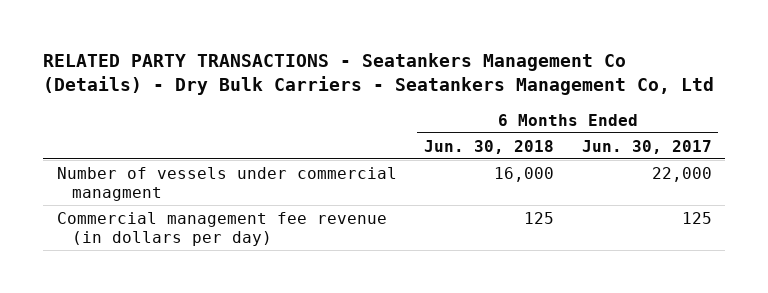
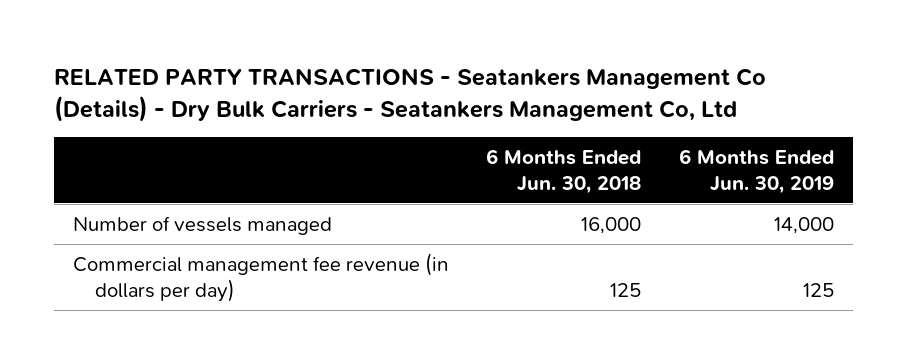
- | 6 Months Ended Jun. 30, 2018 | 6 Months Ended Jun. 30, 2017
+ | 6 Months Ended Jun. 30, 2018 | 6 Months Ended Jun. 30, 2019
- Number of vessels under commercial managment | 16,000 | 22,000
+ Number of vessels managed | 16,000 | 14,000

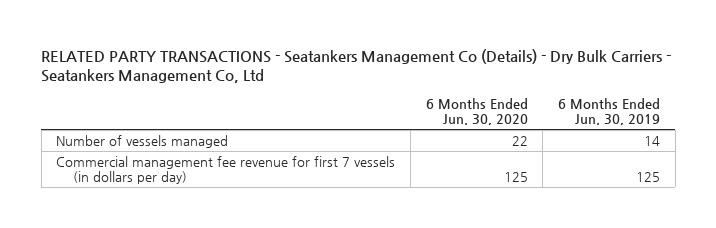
- | 6 Months Ended Jun. 30, 2018 | 6 Months Ended Jun. 30, 2019
+ | 6 Months Ended Jun. 30, 2020 | 6 Months Ended Jun. 30, 2019
- Number of vessels managed | 16,000 | 14,000
- Commercial management fee revenue (in dollars per day) | 125 | 125
+ Number of vessels managed | 22 | 14
+ Commercial management fee revenue for first 7 vessels (in dollars per day) | 125 | 125

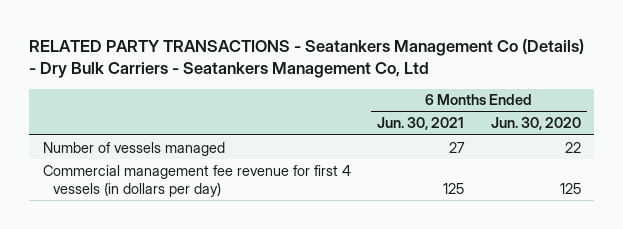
- | 6 Months Ended Jun. 30, 2020 | 6 Months Ended Jun. 30, 2019
+ | 6 Months Ended Jun. 30, 2021 | 6 Months Ended Jun. 30, 2020
- Commercial management fee revenue for first 7 vessels (in dollars per day) | 125 | 125
+ Commercial management fee revenue for first 4 vessels (in dollars per day) | 125 | 125

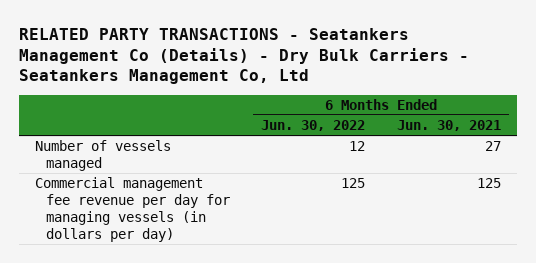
- | 6 Months Ended Jun. 30, 2021 | 6 Months Ended Jun. 30, 2020
+ | 6 Months Ended Jun. 30, 2022 | 6 Months Ended Jun. 30, 2021
- Commercial management fee revenue for first 4 vessels (in dollars per day) | 125 | 125
+ Commercial management fee revenue per day for managing vessels (in dollars per day) | 125 | 125

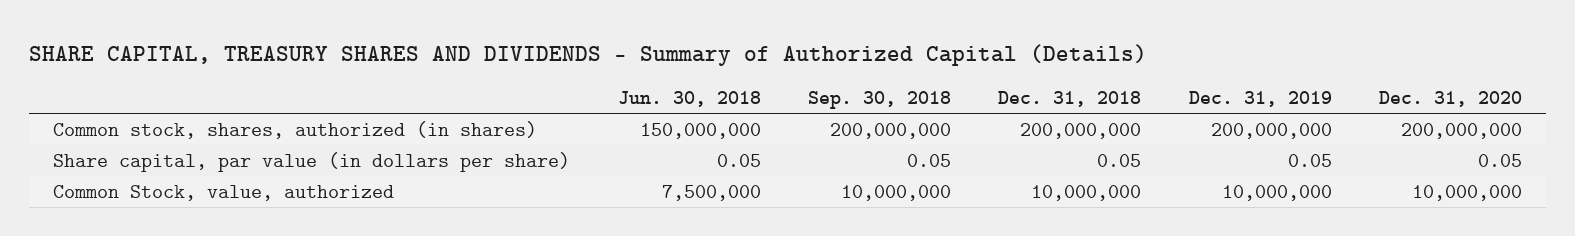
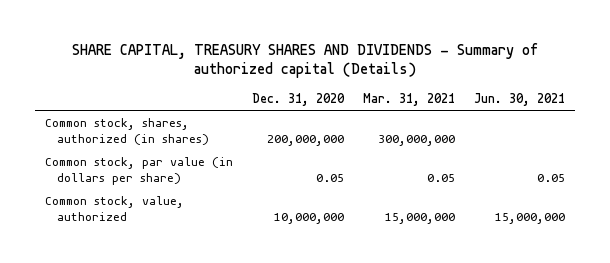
- SHARE CAPITAL, TREASURY SHARES AND DIVIDENDS - Summary of Authorized Capital (Details)
+ SHARE CAPITAL, TREASURY SHARES AND DIVIDENDS - Summary of authorized capital (Details)
- | Jun. 30, 2018 | Sep. 30, 2018 | Dec. 31, 2018 | Dec. 31, 2019 | Dec. 31, 2020
+ | Dec. 31, 2020 | Mar. 31, 2021 | Jun. 30, 2021
- Share capital, par value (in dollars per share) | 0.05 | 0.05 | 0.05 | 0.05 | 0.05
- Common Stock, value, authorized | 7,500,000 | 10,000,000 | 10,000,000 | 10,000,000 | 10,000,000
+ Common stock, par value (in dollars per share) | 0.05 | 0.05 | 0.05
+ Common stock, value, authorized | 10,000,000 | 15,000,000 | 15,000,000

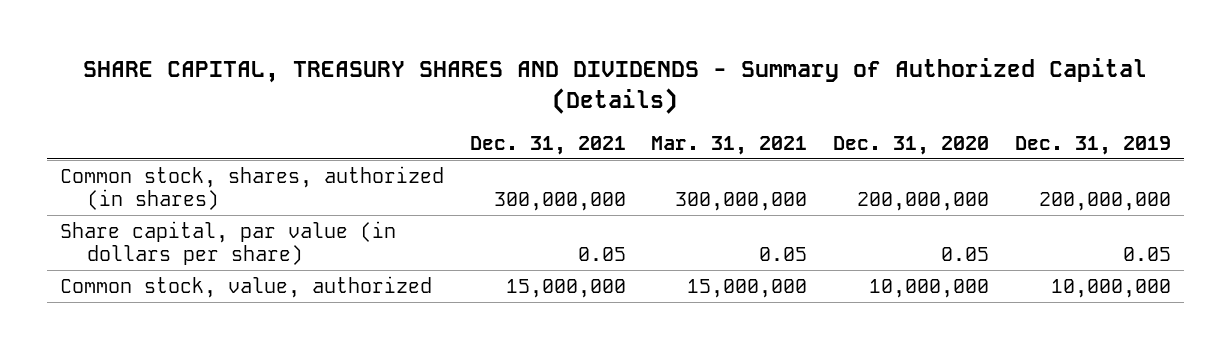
- SHARE CAPITAL, TREASURY SHARES AND DIVIDENDS - Summary of authorized capital (Details)
+ SHARE CAPITAL, TREASURY SHARES AND DIVIDENDS - Summary of Authorized Capital (Details)
- | Dec. 31, 2020 | Mar. 31, 2021 | Jun. 30, 2021
+ | Dec. 31, 2021 | Mar. 31, 2021 | Dec. 31, 2020 | Dec. 31, 2019
- Common stock, par value (in dollars per share) | 0.05 | 0.05 | 0.05
+ Share capital, par value (in dollars per share) | 0.05 | 0.05 | 0.05 | 0.05

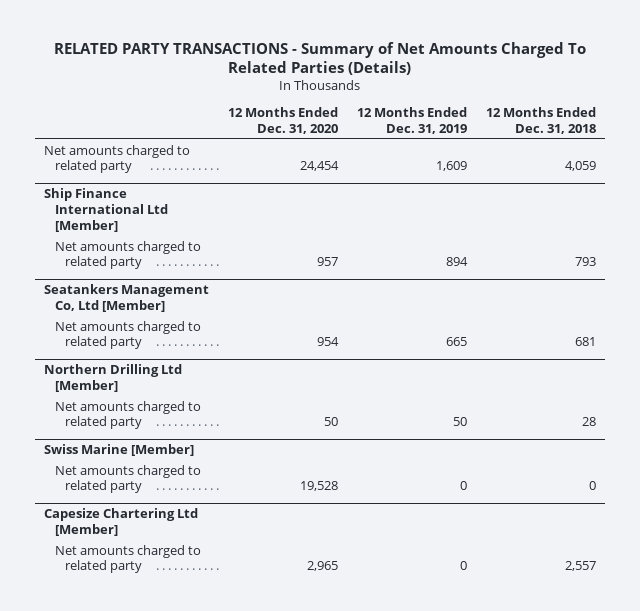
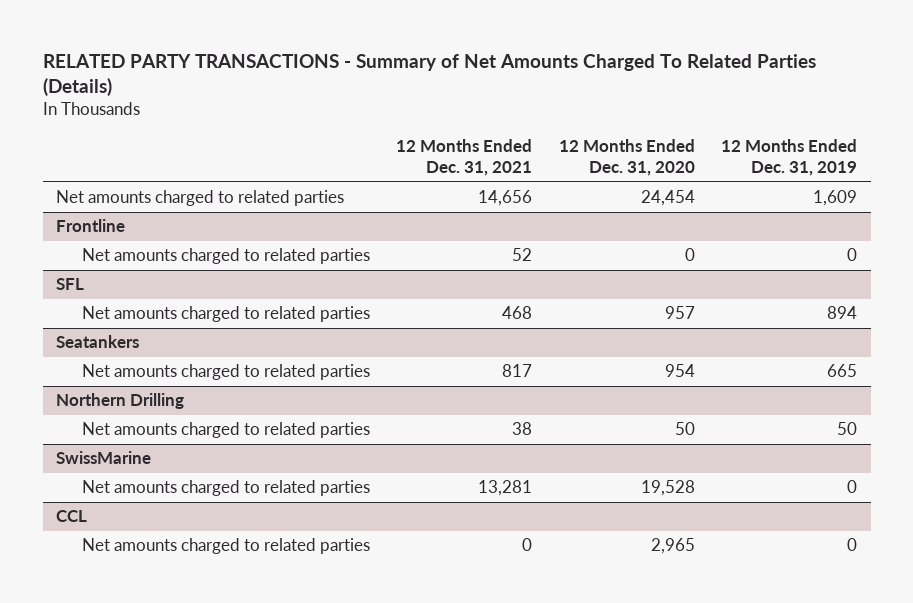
- | 12 Months Ended Dec. 31, 2020 | 12 Months Ended Dec. 31, 2019 | 12 Months Ended Dec. 31, 2018
+ | 12 Months Ended Dec. 31, 2021 | 12 Months Ended Dec. 31, 2020 | 12 Months Ended Dec. 31, 2019
- Net amounts charged to related party | 24,454 | 1,609 | 4,059
- Ship Finance International Ltd [Member]
- Net amounts charged to related party | 957 | 894 | 793
- Seatankers Management Co, Ltd [Member]
- Net amounts charged to related party | 954 | 665 | 681
- Northern Drilling Ltd [Member]
- Net amounts charged to related party | 50 | 50 | 28
- Swiss Marine [Member]
- Net amounts charged to related party | 19,528 | 0 | 0
- Capesize Chartering Ltd [Member]
- Net amounts charged to related party | 2,965 | 0 | 2,557
+ Net amounts charged to related parties | 14,656 | 24,454 | 1,609
+ Frontline
+ Net amounts charged to related parties | 52 | 0 | 0
+ SFL
+ Net amounts charged to related parties | 468 | 957 | 894
+ Seatankers
+ Net amounts charged to related parties | 817 | 954 | 665
+ Northern Drilling
+ Net amounts charged to related parties | 38 | 50 | 50
+ SwissMarine
+ Net amounts charged to related parties | 13,281 | 19,528 | 0
+ CCL
+ Net amounts charged to related parties | 0 | 2,965 | 0

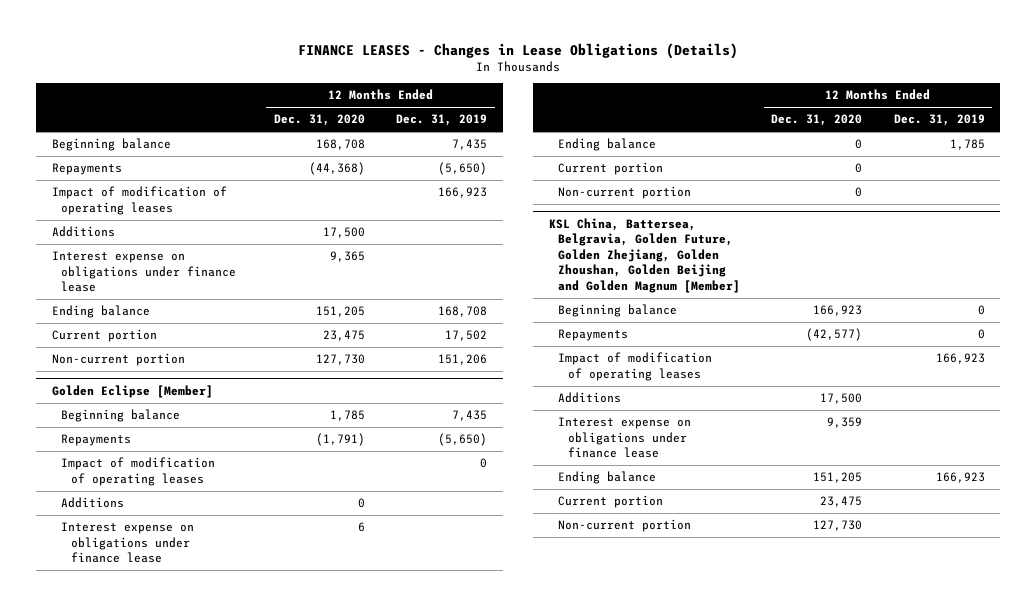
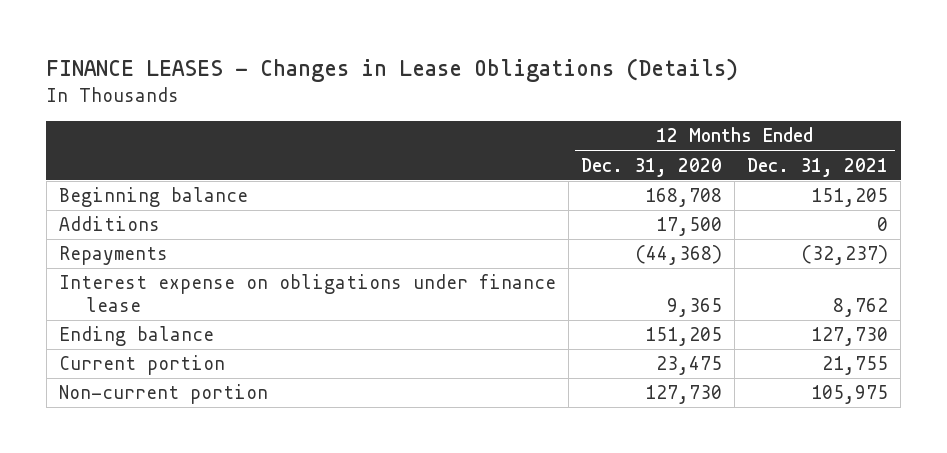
- | 12 Months Ended Dec. 31, 2020 | 12 Months Ended Dec. 31, 2019
+ | 12 Months Ended Dec. 31, 2020 | 12 Months Ended Dec. 31, 2021
- Impact of modification of operating leases | | 166,923
moved down: Repayments | (44,368) | (32,237)
- Golden Eclipse [Member]
- Beginning balance | 1,785 | 7,435
- Repayments | (1,791) | (5,650)
- Impact of modification of operating leases | | 0
- Additions | 0 |
- Interest expense on obligations under finance lease | 6 |
- Ending balance | 0 | 1,785
- Current portion | 0 |
- Non-current portion | 0 |
- KSL China, Battersea, Belgravia, Golden Future, Golden Zhejiang, Golden Zhoushan, Golden Beijing and Golden Magnum [Member]
- Beginning balance | 166,923 | 0
- Repayments | (42,577) | 0
- Impact of modification of operating leases | | 166,923
- Additions | 17,500 |
- Interest expense on obligations under finance lease | 9,359 |
- Ending balance | 151,205 | 166,923
- Current portion | 23,475 |
- Non-current portion | 127,730 |

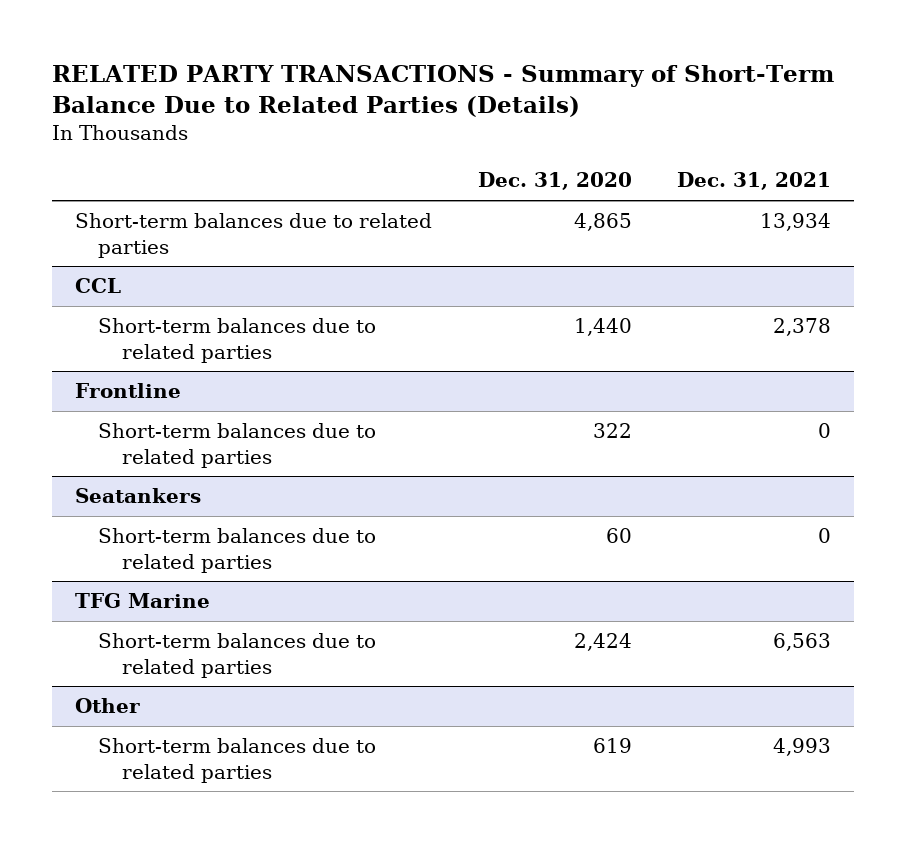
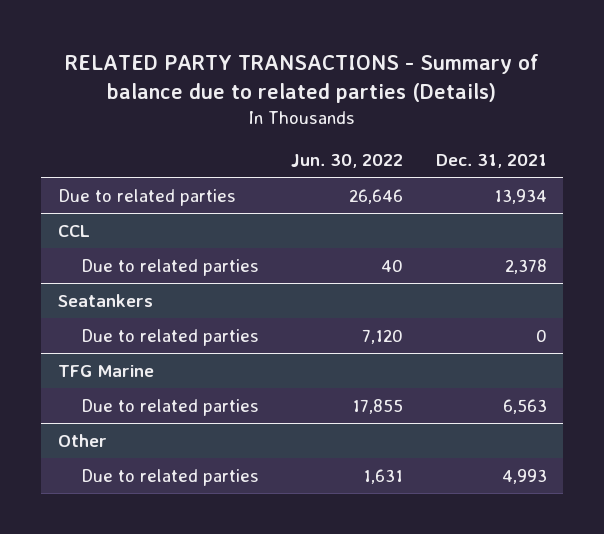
- RELATED PARTY TRANSACTIONS - Summary of Short-Term Balance Due to Related Parties (Details)
+ RELATED PARTY TRANSACTIONS - Summary of balance due to related parties (Details)
- | Dec. 31, 2020 | Dec. 31, 2021
+ | Jun. 30, 2022 | Dec. 31, 2021
- Short-term balances due to related parties | 4,865 | 13,934
+ Due to related parties | 26,646 | 13,934
@ CCL
- Short-term balances due to related parties | 1,440 | 2,378
- Frontline
- Short-term balances due to related parties | 322 | 0
@ CCL
+ Due to related parties | 40 | 2,378
@ Seatankers
- Short-term balances due to related parties | 60 | 0
+ Due to related parties | 7,120 | 0
@ TFG Marine
- Short-term balances due to related parties | 2,424 | 6,563
+ Due to related parties | 17,855 | 6,563
@ Other
- Short-term balances due to related parties | 619 | 4,993
+ Due to related parties | 1,631 | 4,993

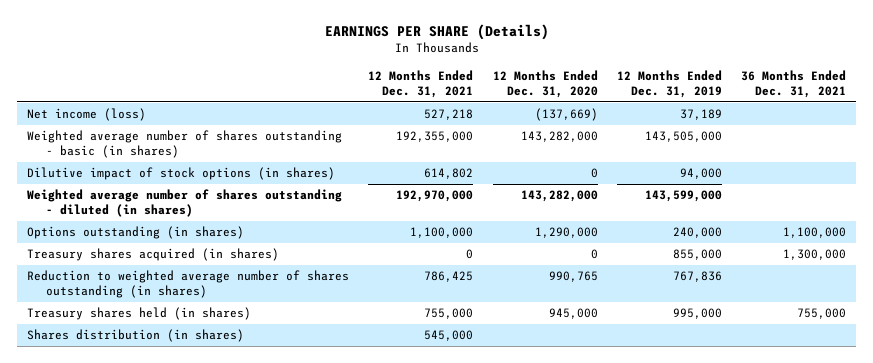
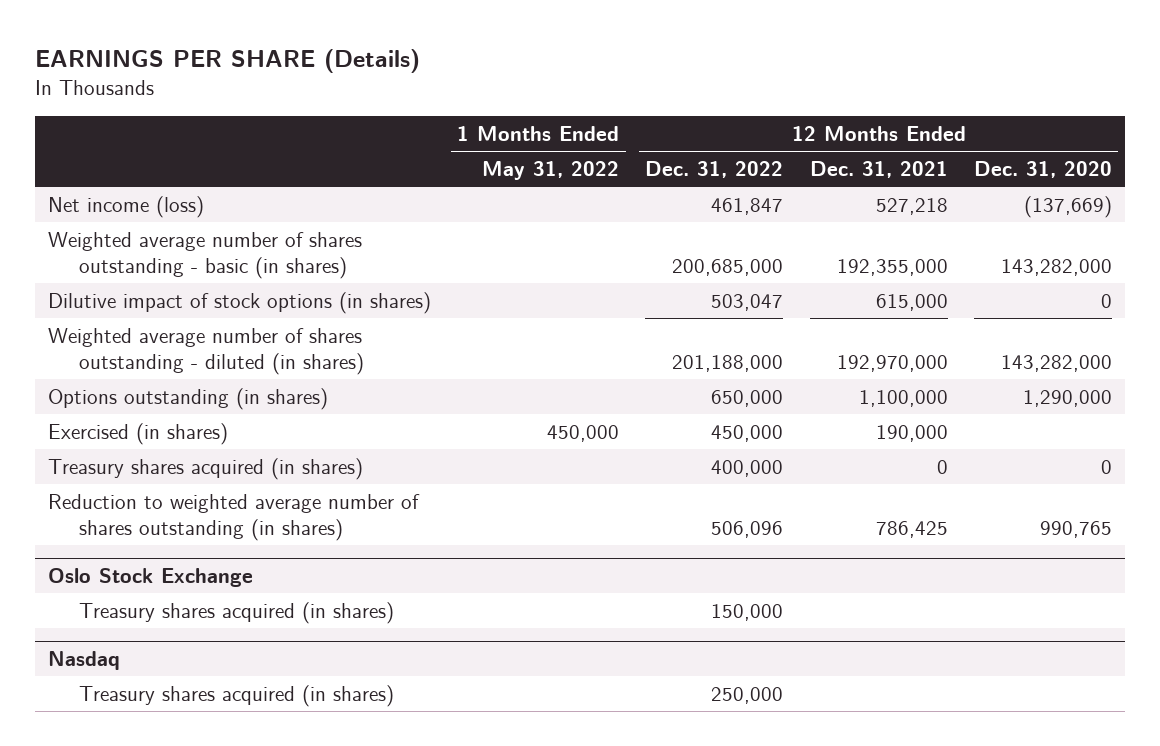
- | 12 Months Ended Dec. 31, 2021 | 12 Months Ended Dec. 31, 2020 | 12 Months Ended Dec. 31, 2019 | 36 Months Ended Dec. 31, 2021
+ | 1 Months Ended May 31, 2022 | 12 Months Ended Dec. 31, 2022 | 12 Months Ended Dec. 31, 2021 | 12 Months Ended Dec. 31, 2020
- Dilutive impact of stock options (in shares) | 614,802 | 0 | 94,000 |
+ Dilutive impact of stock options (in shares) | | 503,047 | 615,000 | 0
+ Exercised (in shares) | 450,000 | 450,000 | 190,000 |
- Treasury shares held (in shares) | 755,000 | 945,000 | 995,000 | 755,000
- Shares distribution (in shares) | 545,000 | | |
+ Oslo Stock Exchange
+ Treasury shares acquired (in shares) | | 150,000 | |
+ Nasdaq
+ Treasury shares acquired (in shares) | | 250,000 | |

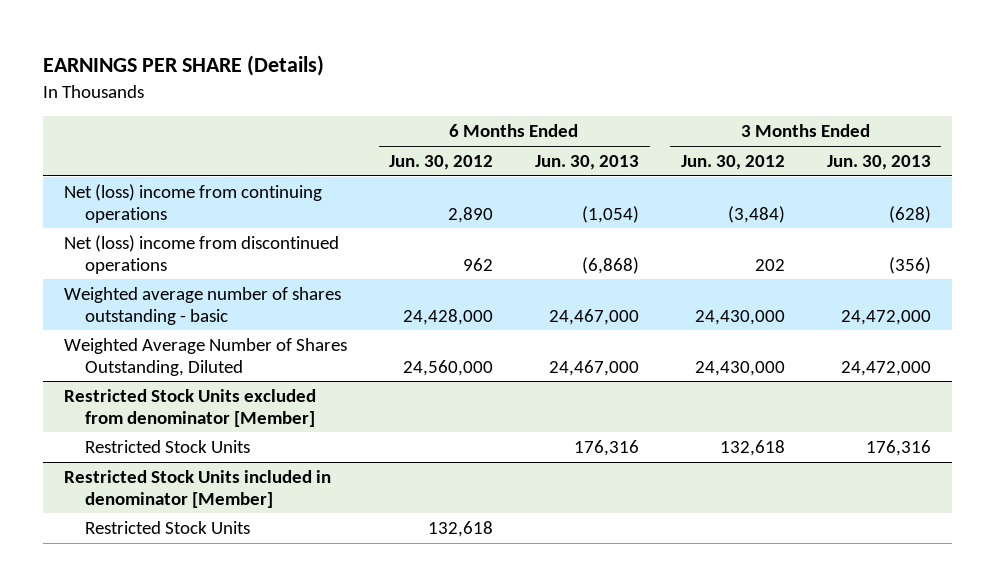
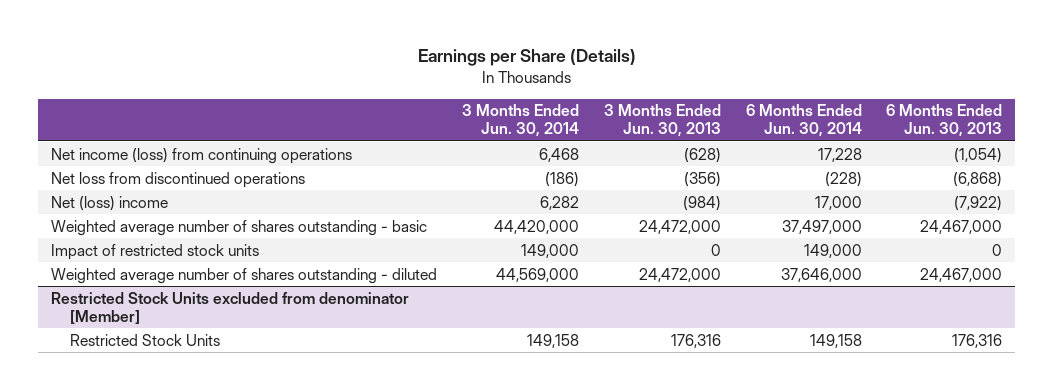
- EARNINGS PER SHARE (Details)
+ Earnings per Share (Details)
- | 6 Months Ended Jun. 30, 2012 | 6 Months Ended Jun. 30, 2013 | 3 Months Ended Jun. 30, 2012 | 3 Months Ended Jun. 30, 2013
+ | 3 Months Ended Jun. 30, 2014 | 3 Months Ended Jun. 30, 2013 | 6 Months Ended Jun. 30, 2014 | 6 Months Ended Jun. 30, 2013
- Net (loss) income from continuing operations | 2,890 | (1,054) | (3,484) | (628)
- Net (loss) income from discontinued operations | 962 | (6,868) | 202 | (356)
+ Net income (loss) from continuing operations | 6,468 | (628) | 17,228 | (1,054)
+ Net loss from discontinued operations | (186) | (356) | (228) | (6,868)
+ Net (loss) income | 6,282 | (984) | 17,000 | (7,922)
- Weighted Average Number of Shares Outstanding, Diluted | 24,560,000 | 24,467,000 | 24,430,000 | 24,472,000
+ Impact of restricted stock units | 149,000 | 0 | 149,000 | 0
+ Weighted average number of shares outstanding - diluted | 44,569,000 | 24,472,000 | 37,646,000 | 24,467,000
- Restricted Stock Units included in denominator [Member]
- Restricted Stock Units | 132,618 | | |

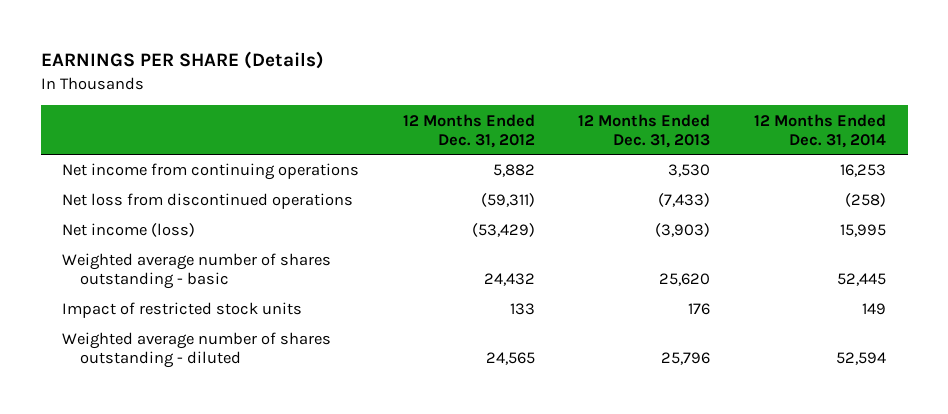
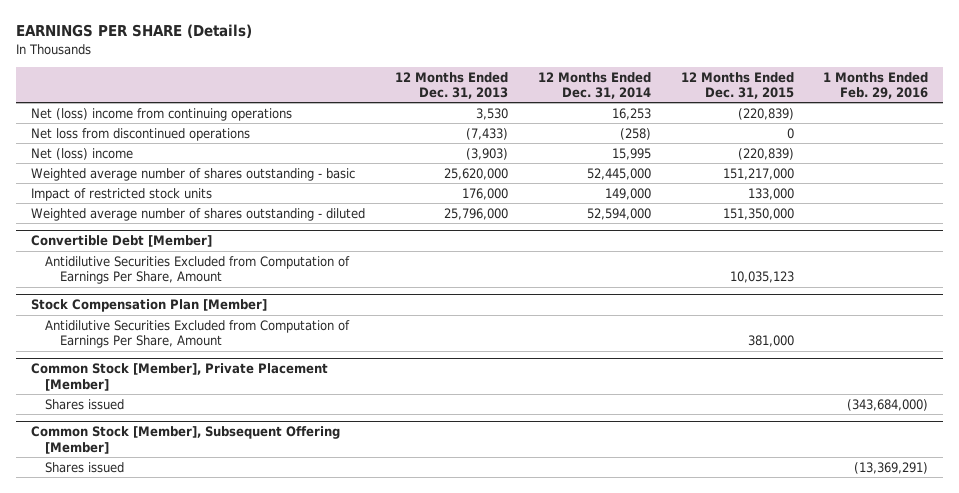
- | 12 Months Ended Dec. 31, 2012 | 12 Months Ended Dec. 31, 2013 | 12 Months Ended Dec. 31, 2014
+ | 12 Months Ended Dec. 31, 2013 | 12 Months Ended Dec. 31, 2014 | 12 Months Ended Dec. 31, 2015 | 1 Months Ended Feb. 29, 2016
- Net income from continuing operations | 5,882 | 3,530 | 16,253
+ Net (loss) income from continuing operations | 3,530 | 16,253 | (220,839) |
- Net income (loss) | (53,429) | (3,903) | 15,995
- Weighted average number of shares outstanding - basic | 24,432 | 25,620 | 52,445
- Impact of restricted stock units | 133 | 176 | 149
- Weighted average number of shares outstanding - diluted | 24,565 | 25,796 | 52,594
+ Net (loss) income | (3,903) | 15,995 | (220,839) |
+ Weighted average number of shares outstanding - basic | 25,620,000 | 52,445,000 | 151,217,000 |
+ Impact of restricted stock units | 176,000 | 149,000 | 133,000 |
+ Weighted average number of shares outstanding - diluted | 25,796,000 | 52,594,000 | 151,350,000 |
+ Convertible Debt [Member]
+ Antidilutive Securities Excluded from Computation of Earnings Per Share, Amount | | | 10,035,123 |
+ Stock Compensation Plan [Member]
+ Antidilutive Securities Excluded from Computation of Earnings Per Share, Amount | | | 381,000 |
+ Common Stock [Member], Private Placement [Member]
+ Shares issued | | | | (343,684,000)
+ Common Stock [Member], Subsequent Offering [Member]
+ Shares issued | | | | (13,369,291)

